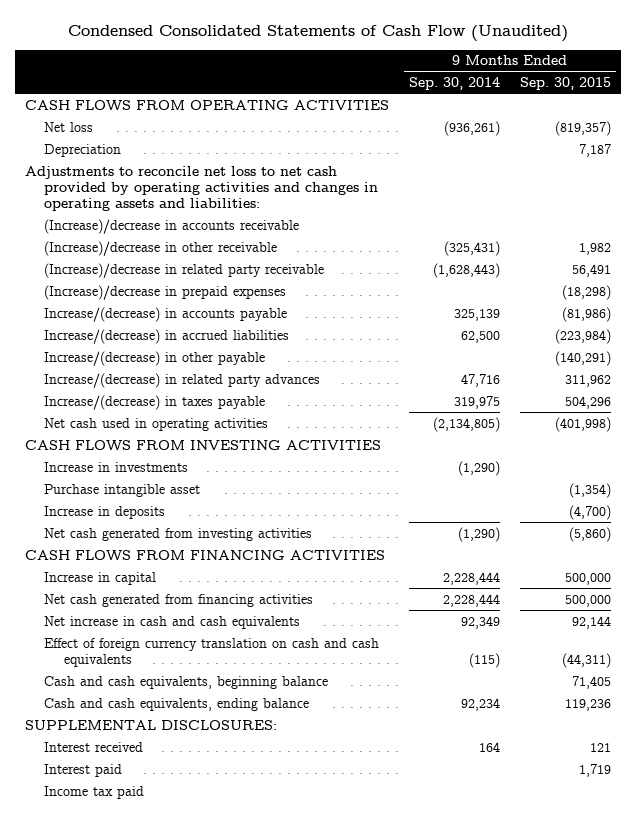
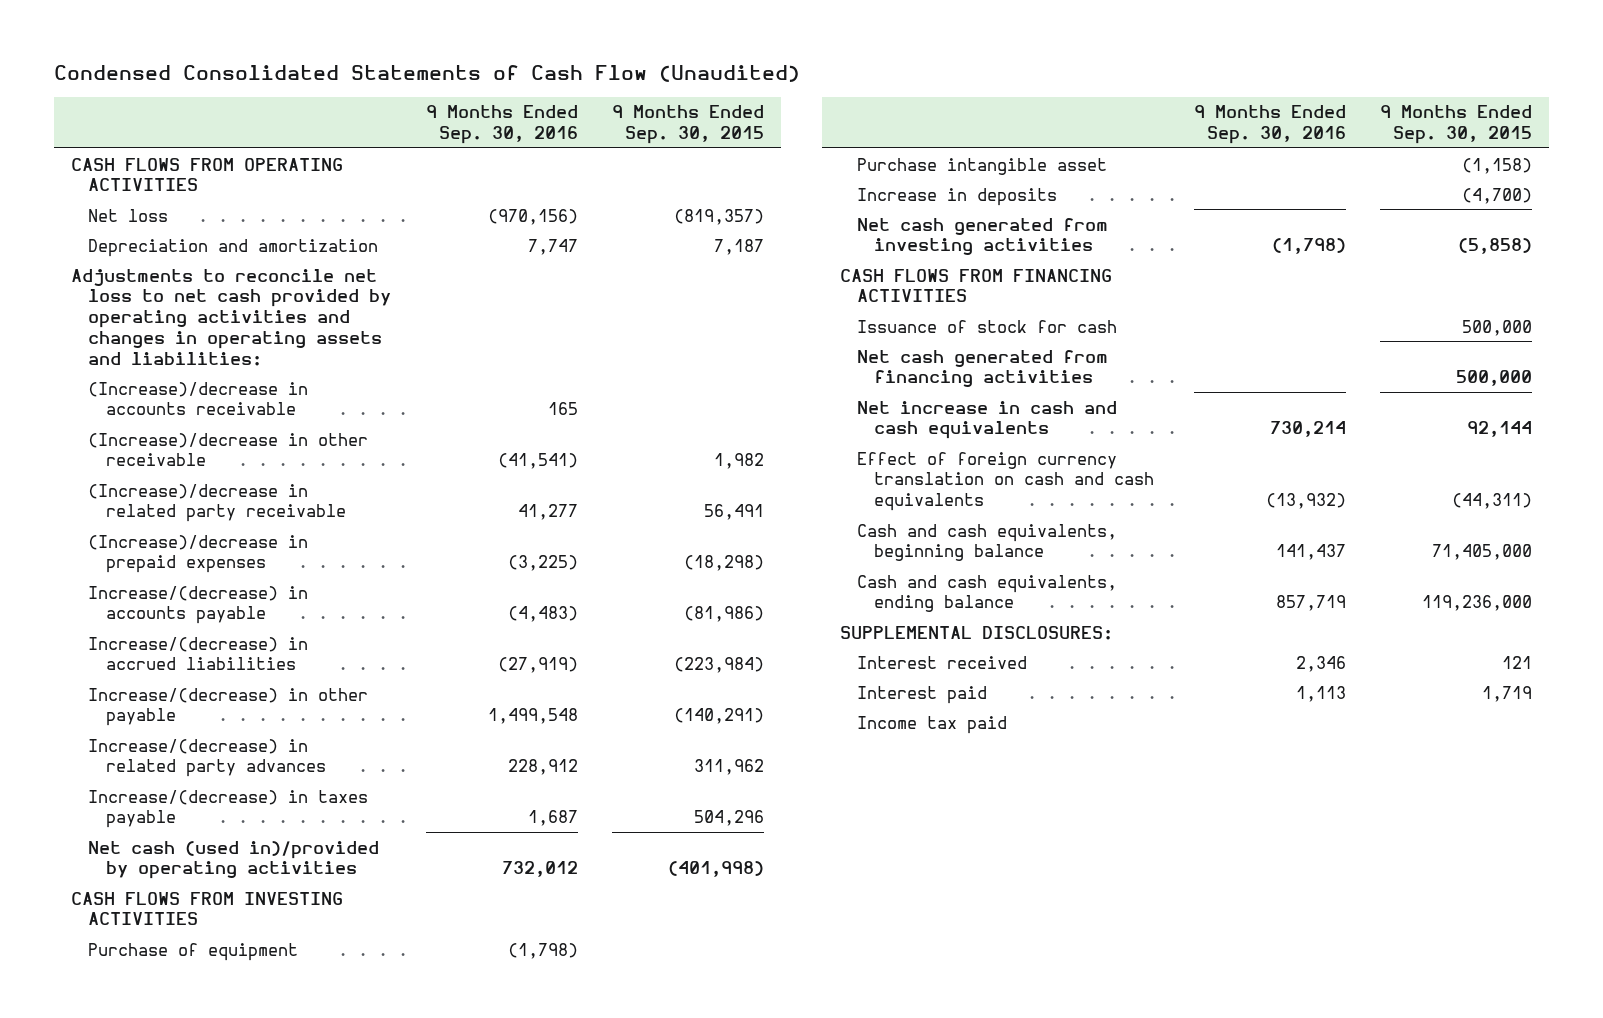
- | 9 Months Ended Sep. 30, 2014 | 9 Months Ended Sep. 30, 2015
+ | 9 Months Ended Sep. 30, 2016 | 9 Months Ended Sep. 30, 2015
- Depreciation | | 7,187
+ Depreciation and amortization | 7,747 | 7,187
- Net cash used in operating activities | (2,134,805) | (401,998)
+ Net cash (used in)/provided by operating activities | 732,012 | (401,998)
- Increase in investments | (1,290) |
- Purchase intangible asset | | (1,354)
+ Purchase of equipment | (1,798) |
+ Purchase intangible asset | | (1,158)
- Net cash generated from investing activities | (1,290) | (5,860)
+ Net cash generated from investing activities | (1,798) | (5,858)
- Increase in capital | 2,228,444 | 500,000
+ Issuance of stock for cash | | 500,000
- Cash and cash equivalents, beginning balance | | 71,405
- Cash and cash equivalents, ending balance | 92,234 | 119,236
+ Cash and cash equivalents, beginning balance | 141,437 | 71,405,000
+ Cash and cash equivalents, ending balance | 857,719 | 119,236,000

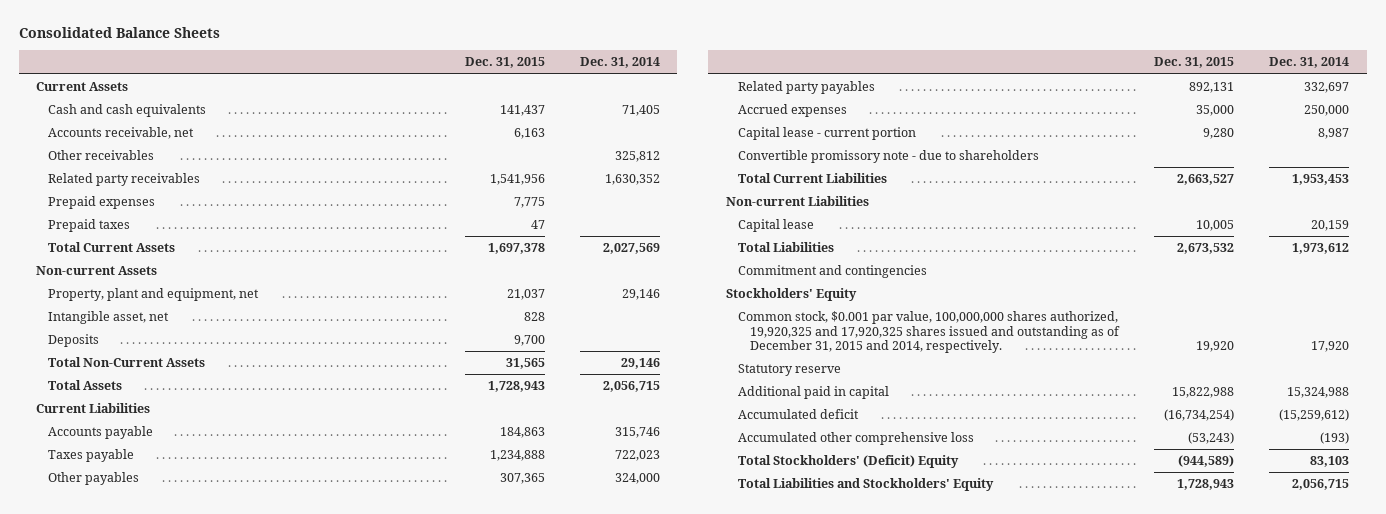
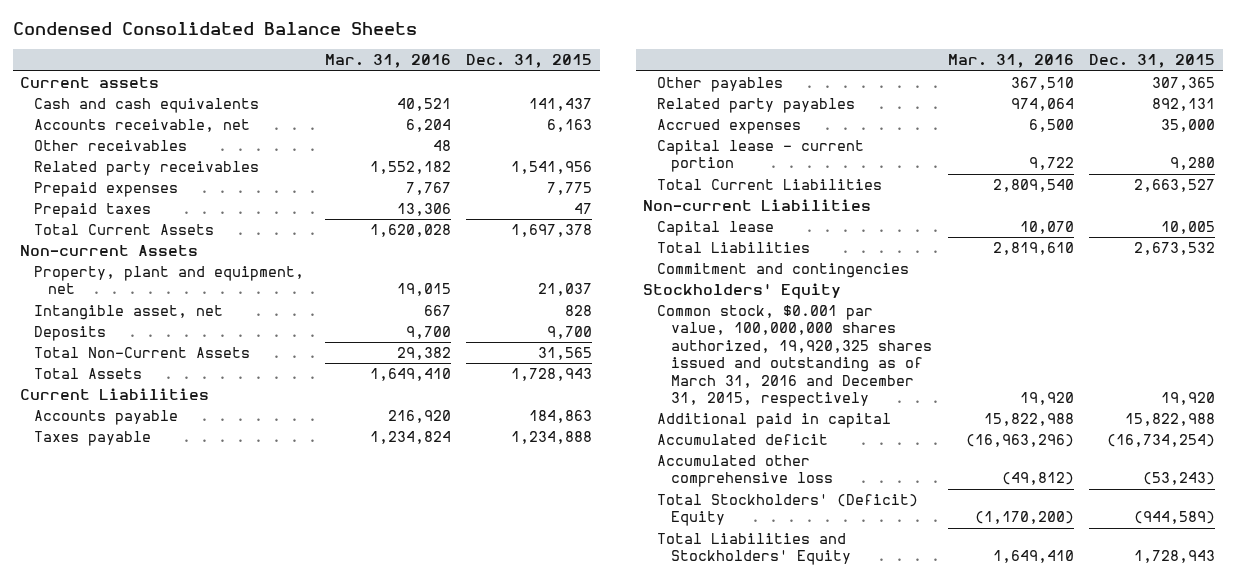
- Consolidated Balance Sheets
+ Condensed Consolidated Balance Sheets
- | Dec. 31, 2015 | Dec. 31, 2014
+ | Mar. 31, 2016 | Dec. 31, 2015
- Current Assets
+ Current assets
- Convertible promissory note - due to shareholders
- Common stock, $0.001 par value, 100,000,000 shares authorized, 19,920,325 and 17,920,325 shares issued and outstanding as of December 31, 2015 and 2014, respectively. | 19,920 | 17,920
- Statutory reserve
+ Common stock, $0.001 par value, 100,000,000 shares authorized, 19,920,325 shares issued and outstanding as of March 31, 2016 and December 31, 2015, respectively | 19,920 | 19,920

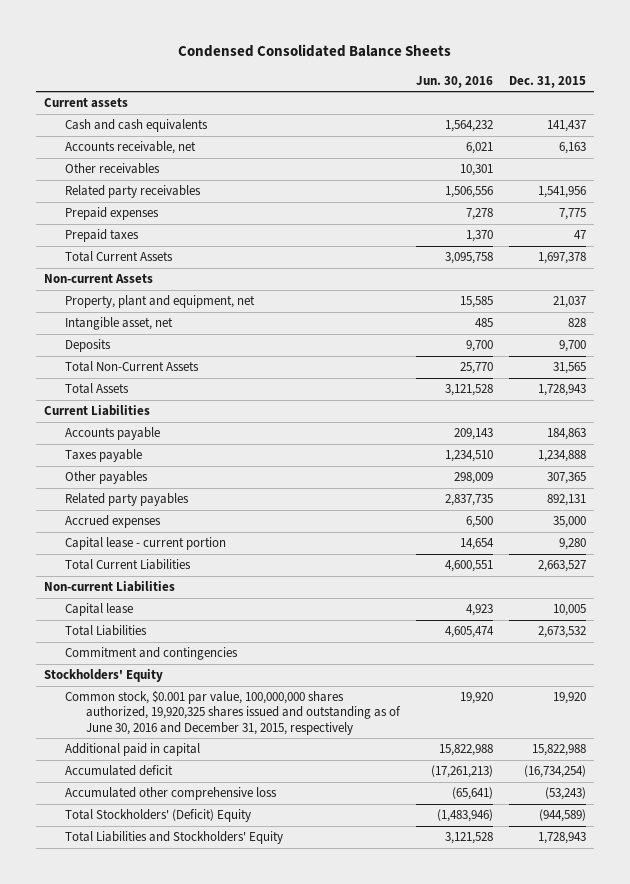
- | Mar. 31, 2016 | Dec. 31, 2015
+ | Jun. 30, 2016 | Dec. 31, 2015
- Common stock, $0.001 par value, 100,000,000 shares authorized, 19,920,325 shares issued and outstanding as of March 31, 2016 and December 31, 2015, respectively | 19,920 | 19,920
+ Common stock, $0.001 par value, 100,000,000 shares authorized, 19,920,325 shares issued and outstanding as of June 30, 2016 and December 31, 2015, respectively | 19,920 | 19,920

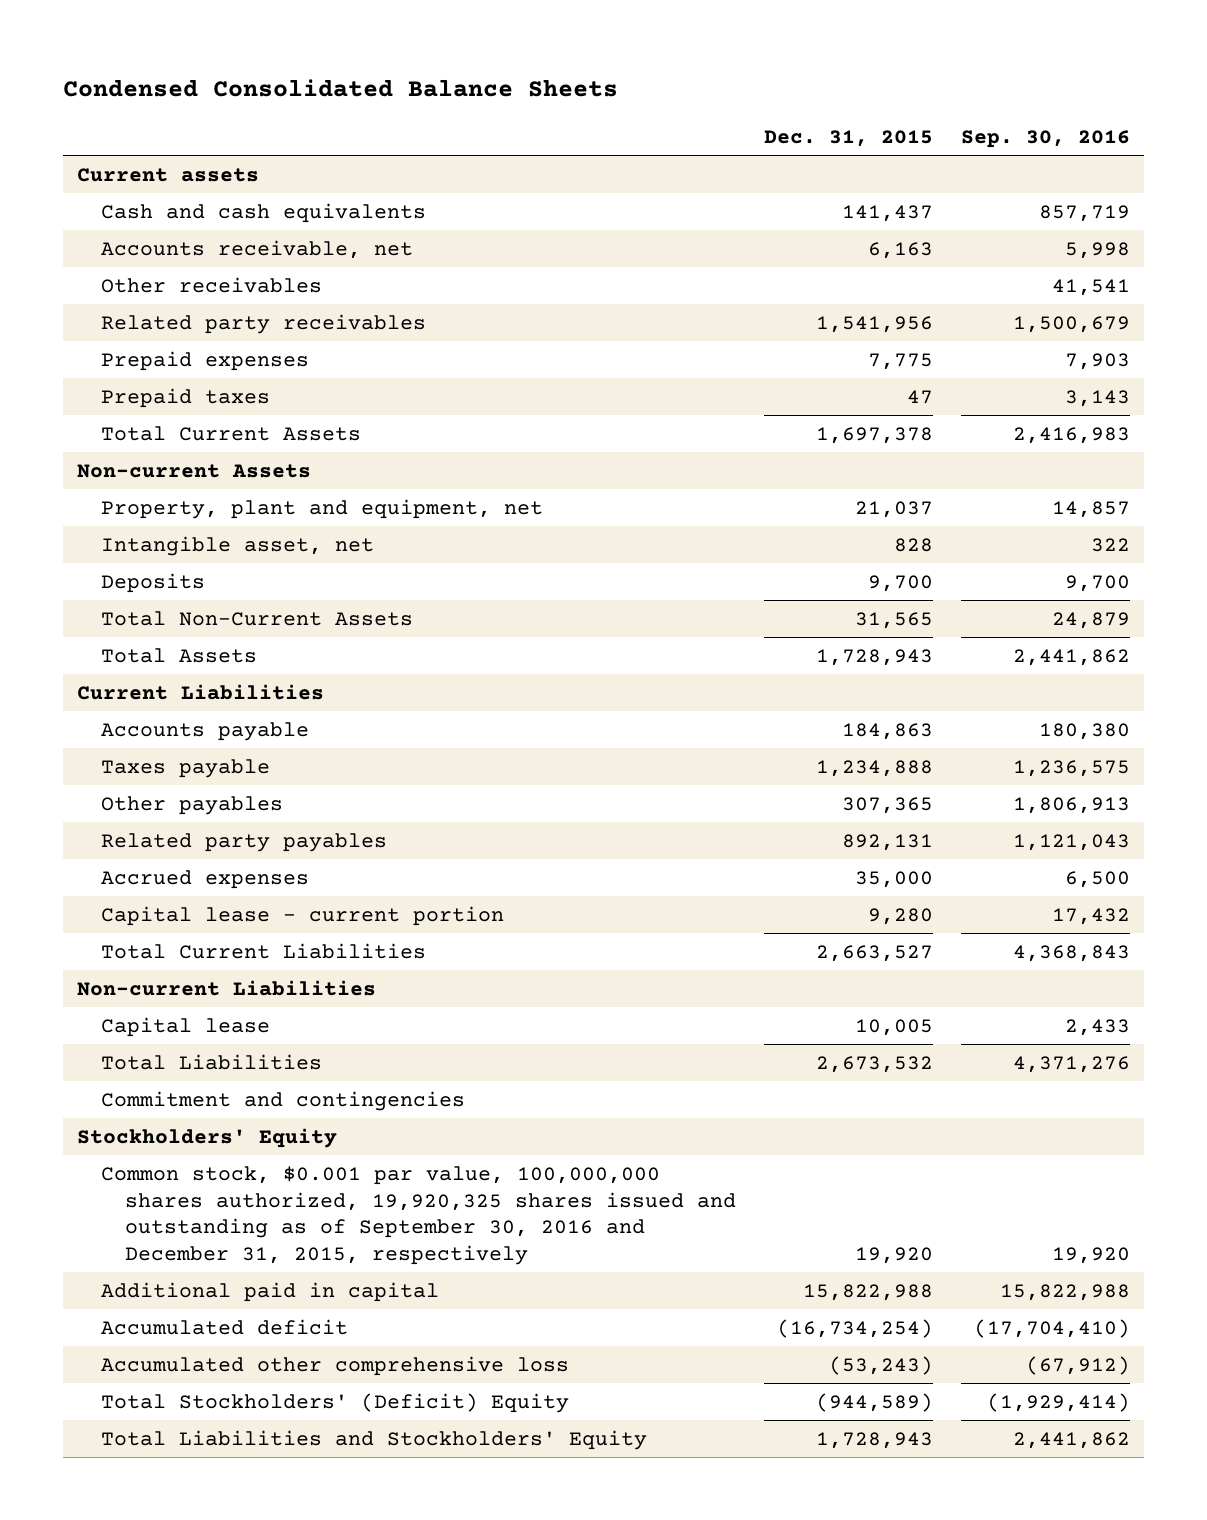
- | Jun. 30, 2016 | Dec. 31, 2015
+ | Dec. 31, 2015 | Sep. 30, 2016
- Common stock, $0.001 par value, 100,000,000 shares authorized, 19,920,325 shares issued and outstanding as of June 30, 2016 and December 31, 2015, respectively | 19,920 | 19,920
+ Common stock, $0.001 par value, 100,000,000 shares authorized, 19,920,325 shares issued and outstanding as of September 30, 2016 and December 31, 2015, respectively | 19,920 | 19,920

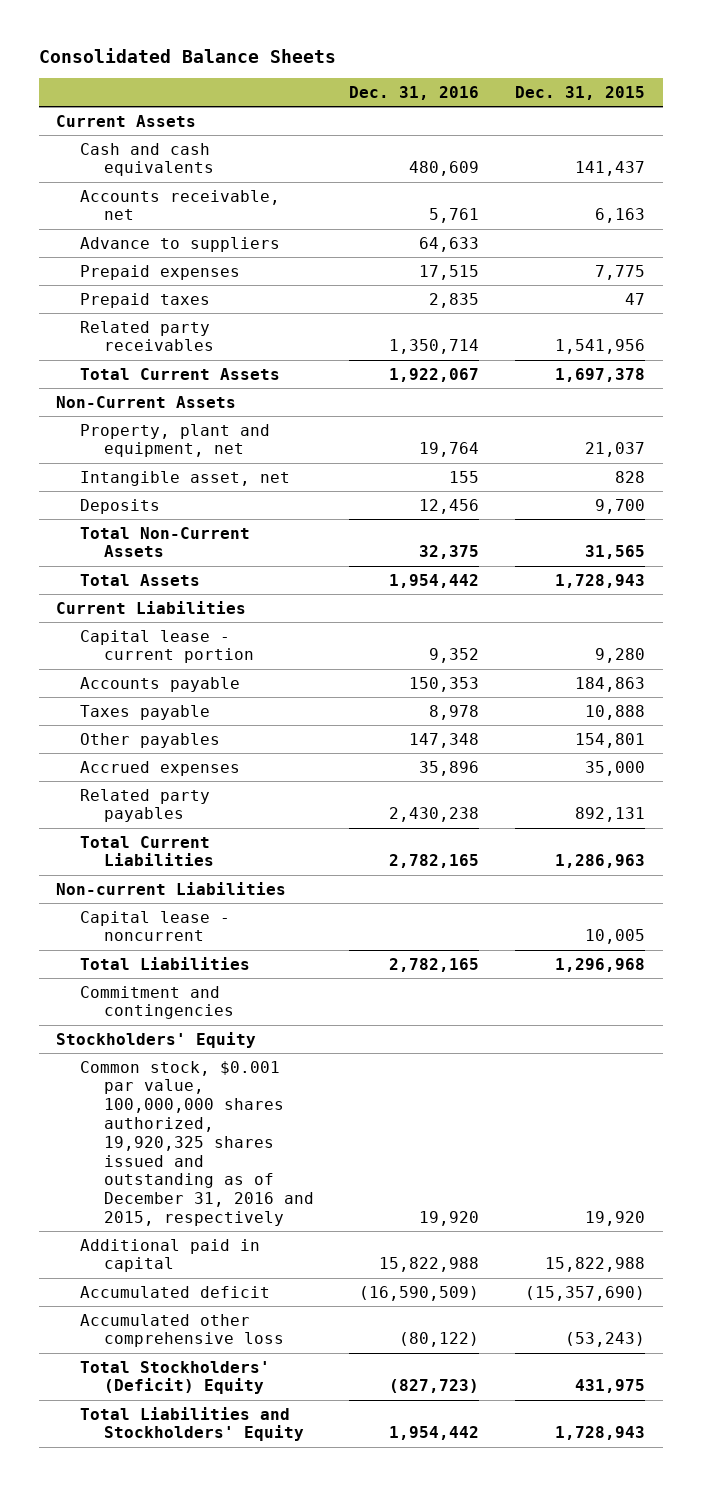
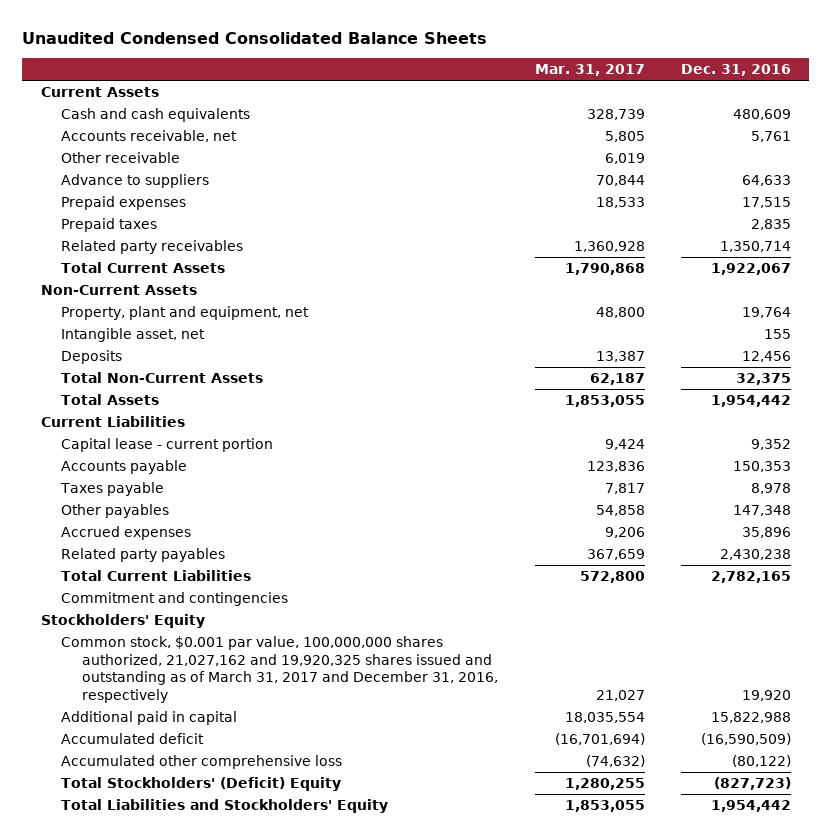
- Consolidated Balance Sheets
+ Unaudited Condensed Consolidated Balance Sheets
- | Dec. 31, 2016 | Dec. 31, 2015
+ | Mar. 31, 2017 | Dec. 31, 2016
+ Other receivable | 6,019 |
- Non-current Liabilities
- Capital lease - noncurrent | | 10,005
- Total Liabilities | 2,782,165 | 1,296,968
- Common stock, $0.001 par value, 100,000,000 shares authorized, 19,920,325 shares issued and outstanding as of December 31, 2016 and 2015, respectively | 19,920 | 19,920
+ Common stock, $0.001 par value, 100,000,000 shares authorized, 21,027,162 and 19,920,325 shares issued and outstanding as of March 31, 2017 and December 31, 2016, respectively | 21,027 | 19,920

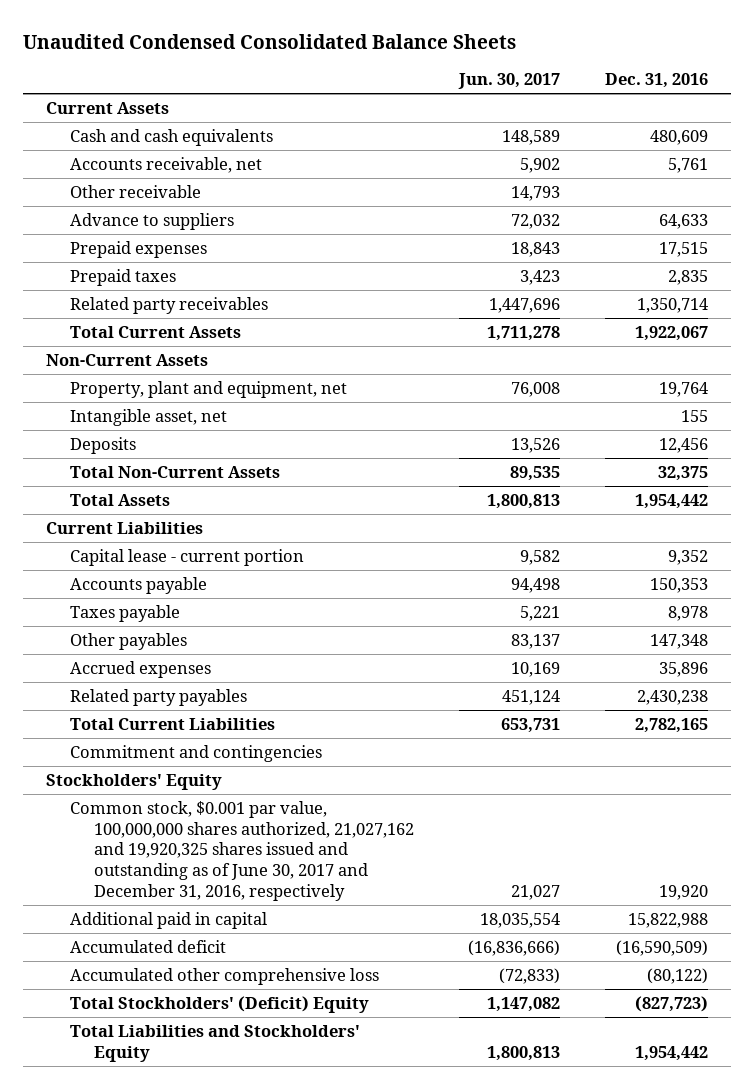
- | Mar. 31, 2017 | Dec. 31, 2016
+ | Jun. 30, 2017 | Dec. 31, 2016
- Common stock, $0.001 par value, 100,000,000 shares authorized, 21,027,162 and 19,920,325 shares issued and outstanding as of March 31, 2017 and December 31, 2016, respectively | 21,027 | 19,920
+ Common stock, $0.001 par value, 100,000,000 shares authorized, 21,027,162 and 19,920,325 shares issued and outstanding as of June 30, 2017 and December 31, 2016, respectively | 21,027 | 19,920

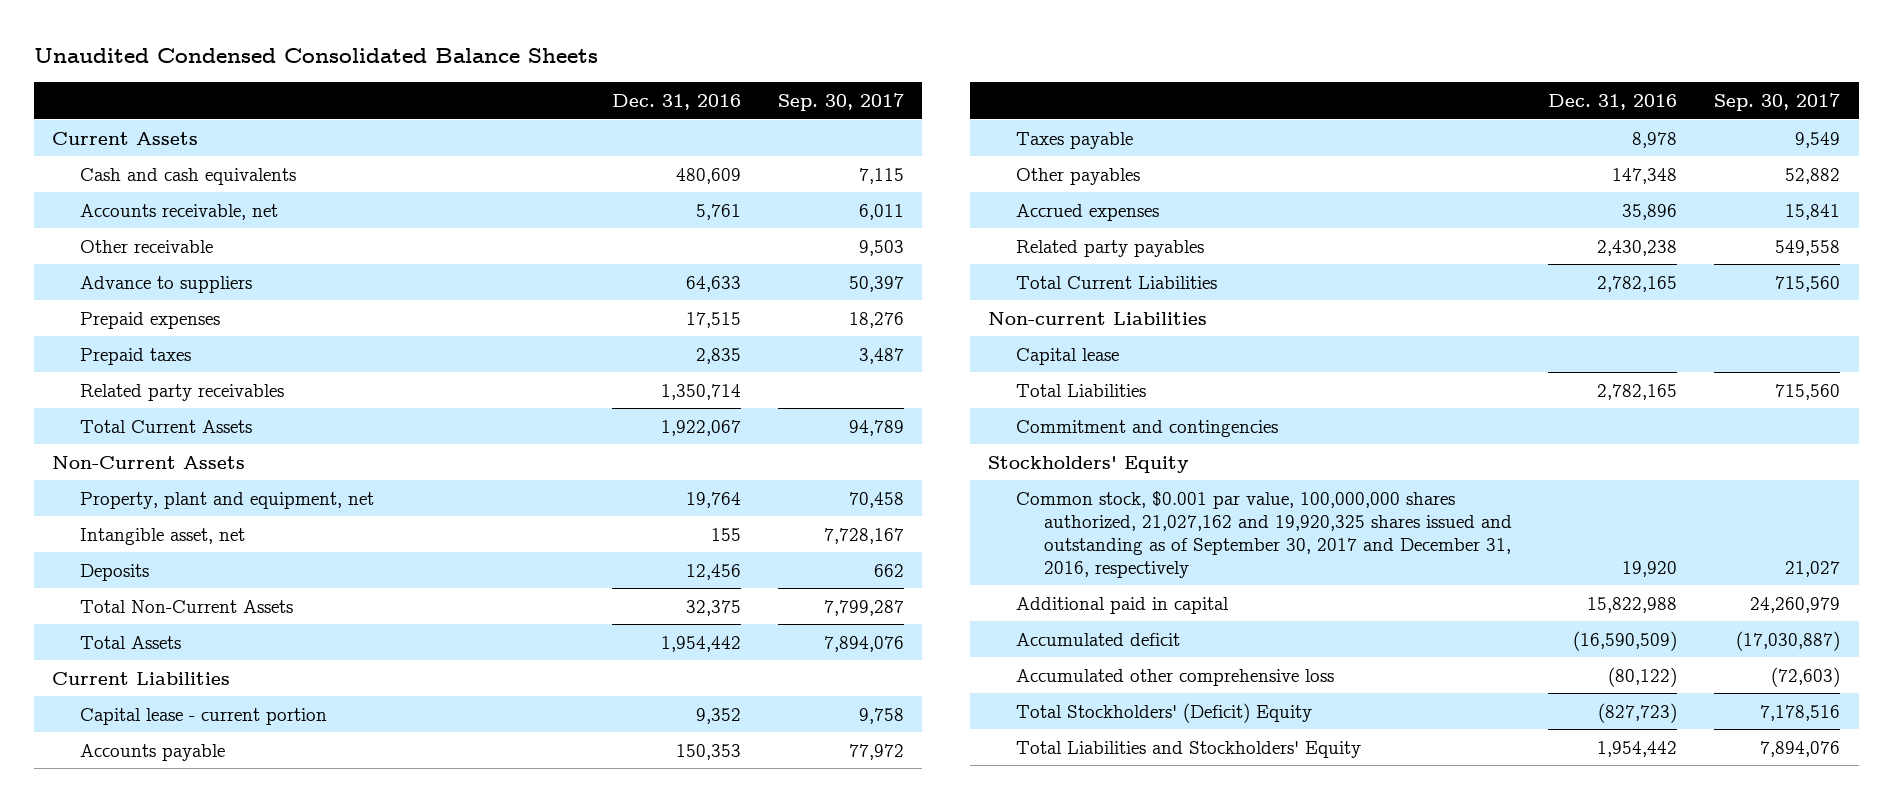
- | Jun. 30, 2017 | Dec. 31, 2016
+ | Dec. 31, 2016 | Sep. 30, 2017
+ Non-current Liabilities
+ Capital lease
+ Total Liabilities | 2,782,165 | 715,560
- Common stock, $0.001 par value, 100,000,000 shares authorized, 21,027,162 and 19,920,325 shares issued and outstanding as of June 30, 2017 and December 31, 2016, respectively | 21,027 | 19,920
+ Common stock, $0.001 par value, 100,000,000 shares authorized, 21,027,162 and 19,920,325 shares issued and outstanding as of September 30, 2017 and December 31, 2016, respectively | 19,920 | 21,027

